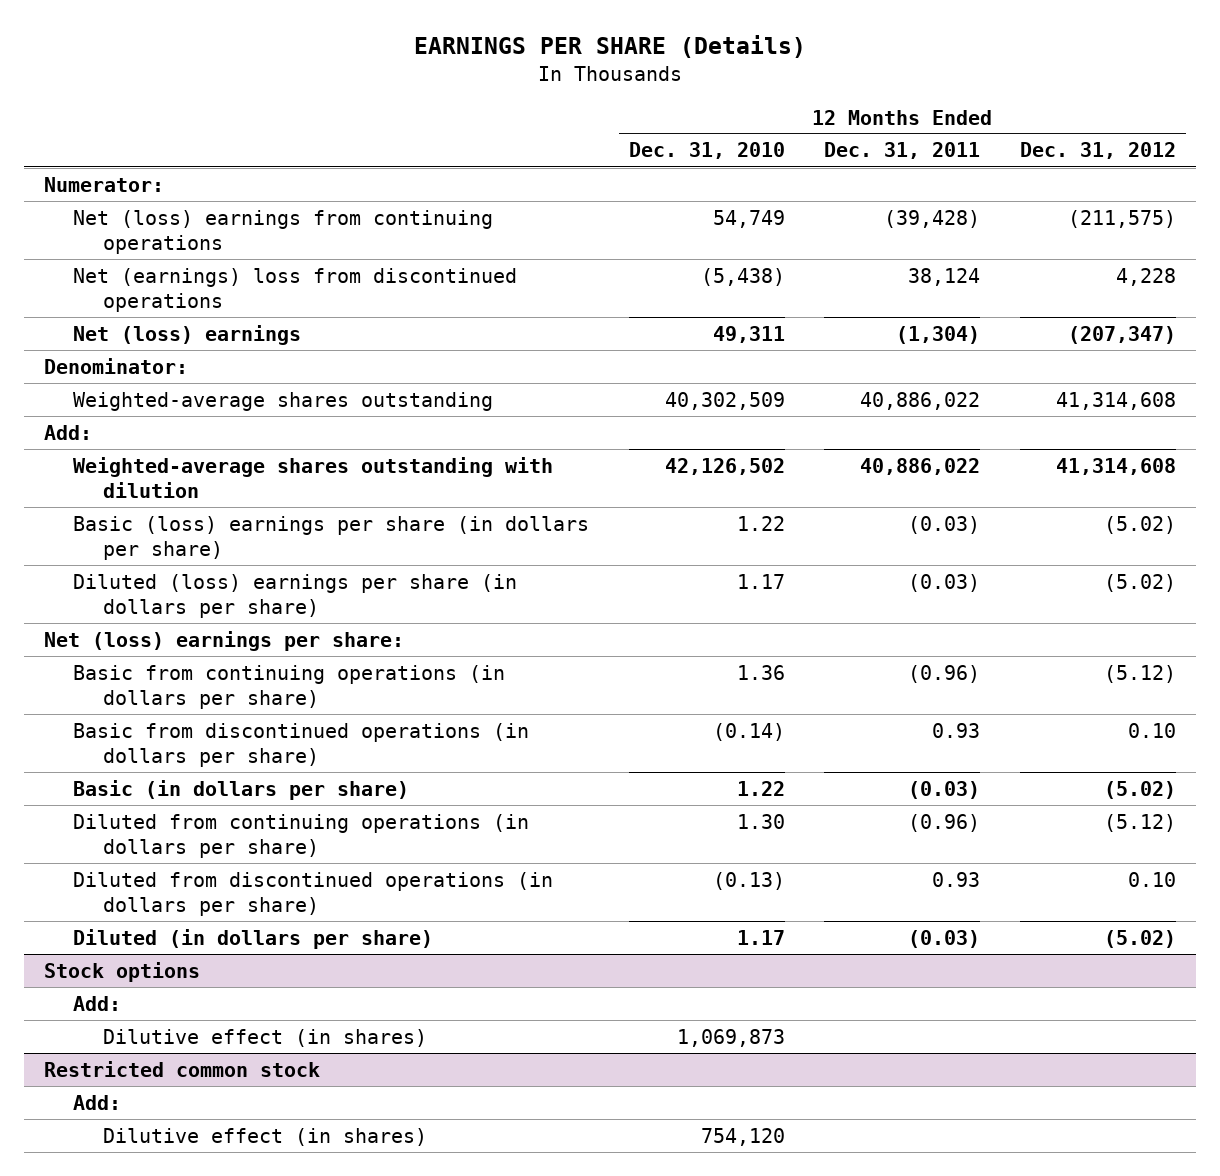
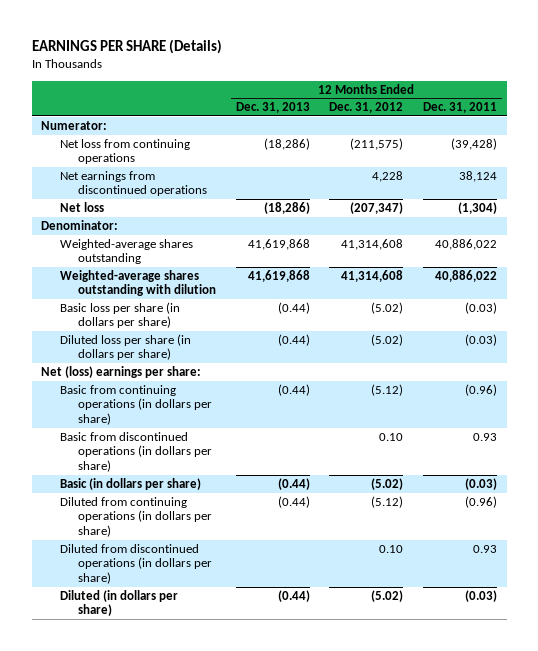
- | 12 Months Ended Dec. 31, 2010 | 12 Months Ended Dec. 31, 2011 | 12 Months Ended Dec. 31, 2012
+ | 12 Months Ended Dec. 31, 2013 | 12 Months Ended Dec. 31, 2012 | 12 Months Ended Dec. 31, 2011
- Net (loss) earnings from continuing operations | 54,749 | (39,428) | (211,575)
- Net (earnings) loss from discontinued operations | (5,438) | 38,124 | 4,228
- Net (loss) earnings | 49,311 | (1,304) | (207,347)
+ Net loss from continuing operations | (18,286) | (211,575) | (39,428)
+ Net earnings from discontinued operations | | 4,228 | 38,124
+ Net loss | (18,286) | (207,347) | (1,304)
- Add:
- Basic (loss) earnings per share (in dollars per share) | 1.22 | (0.03) | (5.02)
- Diluted (loss) earnings per share (in dollars per share) | 1.17 | (0.03) | (5.02)
+ Basic loss per share (in dollars per share) | (0.44) | (5.02) | (0.03)
+ Diluted loss per share (in dollars per share) | (0.44) | (5.02) | (0.03)
- Stock options
- Add:
- Dilutive effect (in shares) | 1,069,873 | |
- Restricted common stock
- Add:
- Dilutive effect (in shares) | 754,120 | |

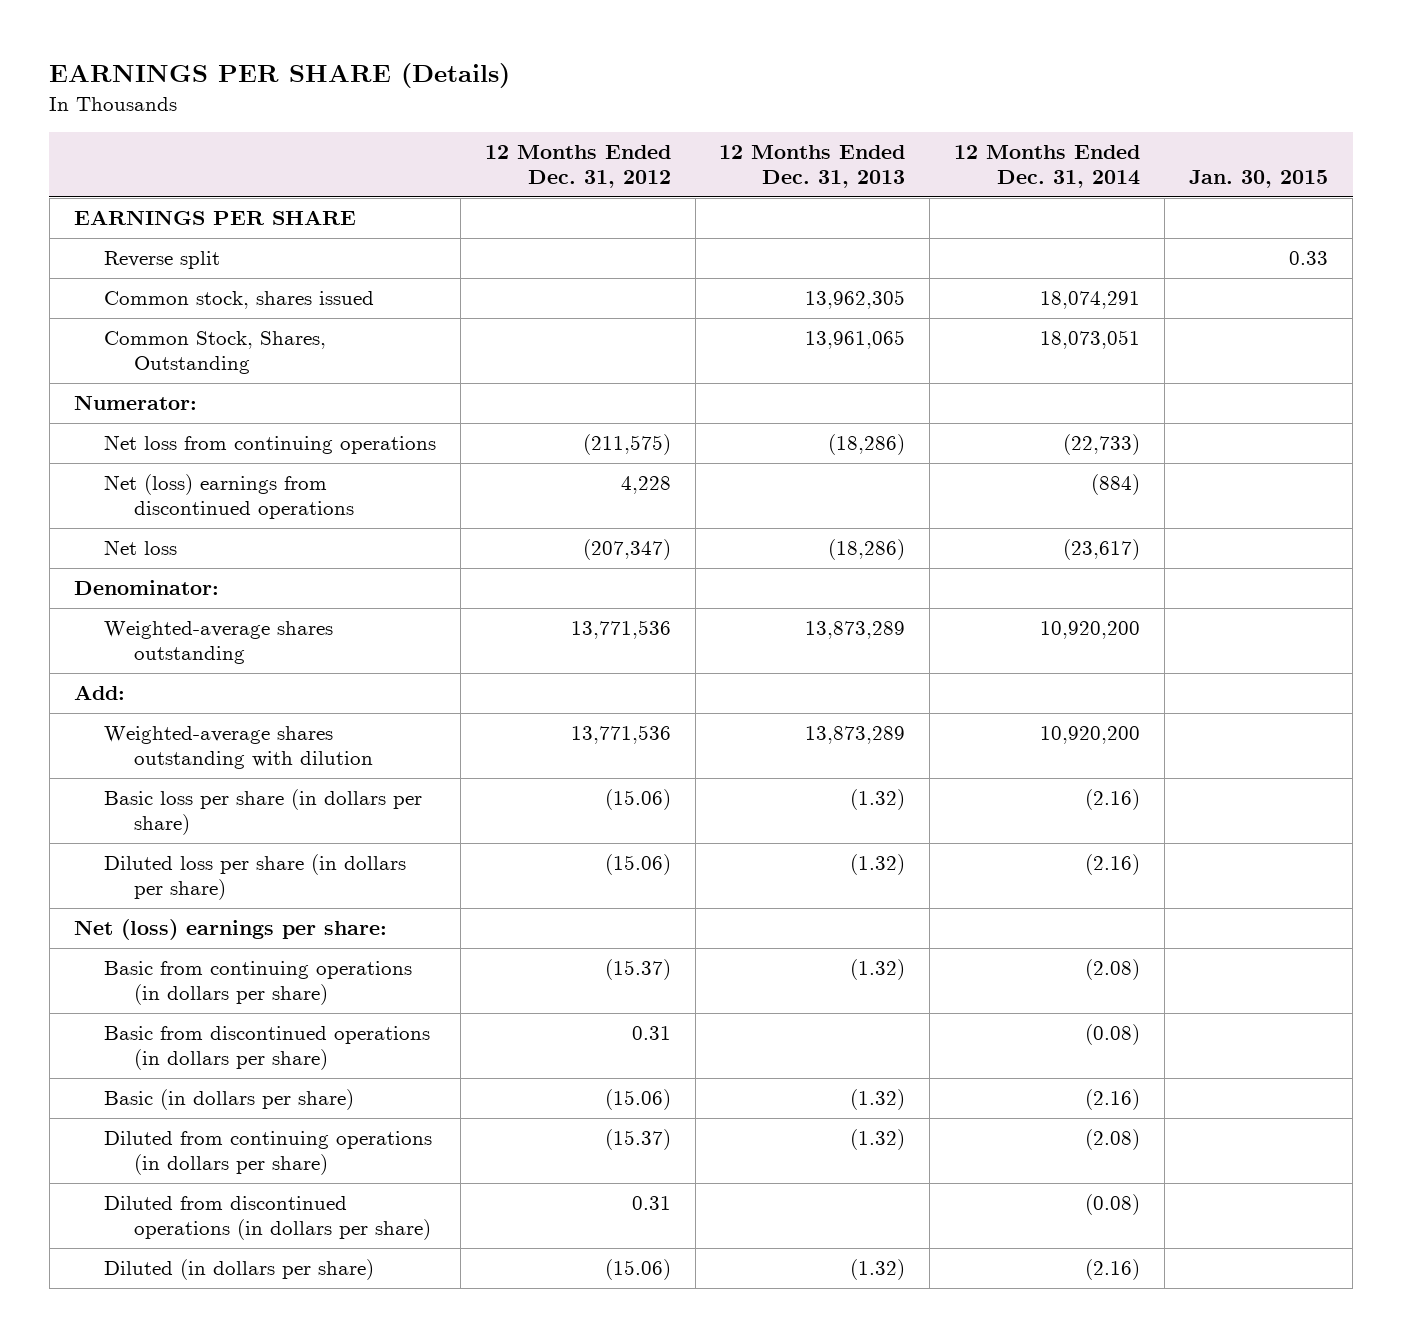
- | 12 Months Ended Dec. 31, 2013 | 12 Months Ended Dec. 31, 2012 | 12 Months Ended Dec. 31, 2011
+ | 12 Months Ended Dec. 31, 2012 | 12 Months Ended Dec. 31, 2013 | 12 Months Ended Dec. 31, 2014 | Jan. 30, 2015
+ EARNINGS PER SHARE
+ Reverse split | | | | 0.33
+ Common stock, shares issued | | 13,962,305 | 18,074,291 |
+ Common Stock, Shares, Outstanding | | 13,961,065 | 18,073,051 |
- Net earnings from discontinued operations | | 4,228 | 38,124
+ Net (loss) earnings from discontinued operations | 4,228 | | (884) |
- Weighted-average shares outstanding | 41,619,868 | 41,314,608 | 40,886,022
- Weighted-average shares outstanding with dilution | 41,619,868 | 41,314,608 | 40,886,022
- Basic loss per share (in dollars per share) | (0.44) | (5.02) | (0.03)
- Diluted loss per share (in dollars per share) | (0.44) | (5.02) | (0.03)
+ Weighted-average shares outstanding | 13,771,536 | 13,873,289 | 10,920,200 |
+ Add:
+ Weighted-average shares outstanding with dilution | 13,771,536 | 13,873,289 | 10,920,200 |
+ Basic loss per share (in dollars per share) | (15.06) | (1.32) | (2.16) |
+ Diluted loss per share (in dollars per share) | (15.06) | (1.32) | (2.16) |
- Basic from continuing operations (in dollars per share) | (0.44) | (5.12) | (0.96)
- Basic from discontinued operations (in dollars per share) | | 0.10 | 0.93
- Basic (in dollars per share) | (0.44) | (5.02) | (0.03)
- Diluted from continuing operations (in dollars per share) | (0.44) | (5.12) | (0.96)
- Diluted from discontinued operations (in dollars per share) | | 0.10 | 0.93
- Diluted (in dollars per share) | (0.44) | (5.02) | (0.03)
+ Basic from continuing operations (in dollars per share) | (15.37) | (1.32) | (2.08) |
+ Basic from discontinued operations (in dollars per share) | 0.31 | | (0.08) |
+ Basic (in dollars per share) | (15.06) | (1.32) | (2.16) |
+ Diluted from continuing operations (in dollars per share) | (15.37) | (1.32) | (2.08) |
+ Diluted from discontinued operations (in dollars per share) | 0.31 | | (0.08) |
+ Diluted (in dollars per share) | (15.06) | (1.32) | (2.16) |

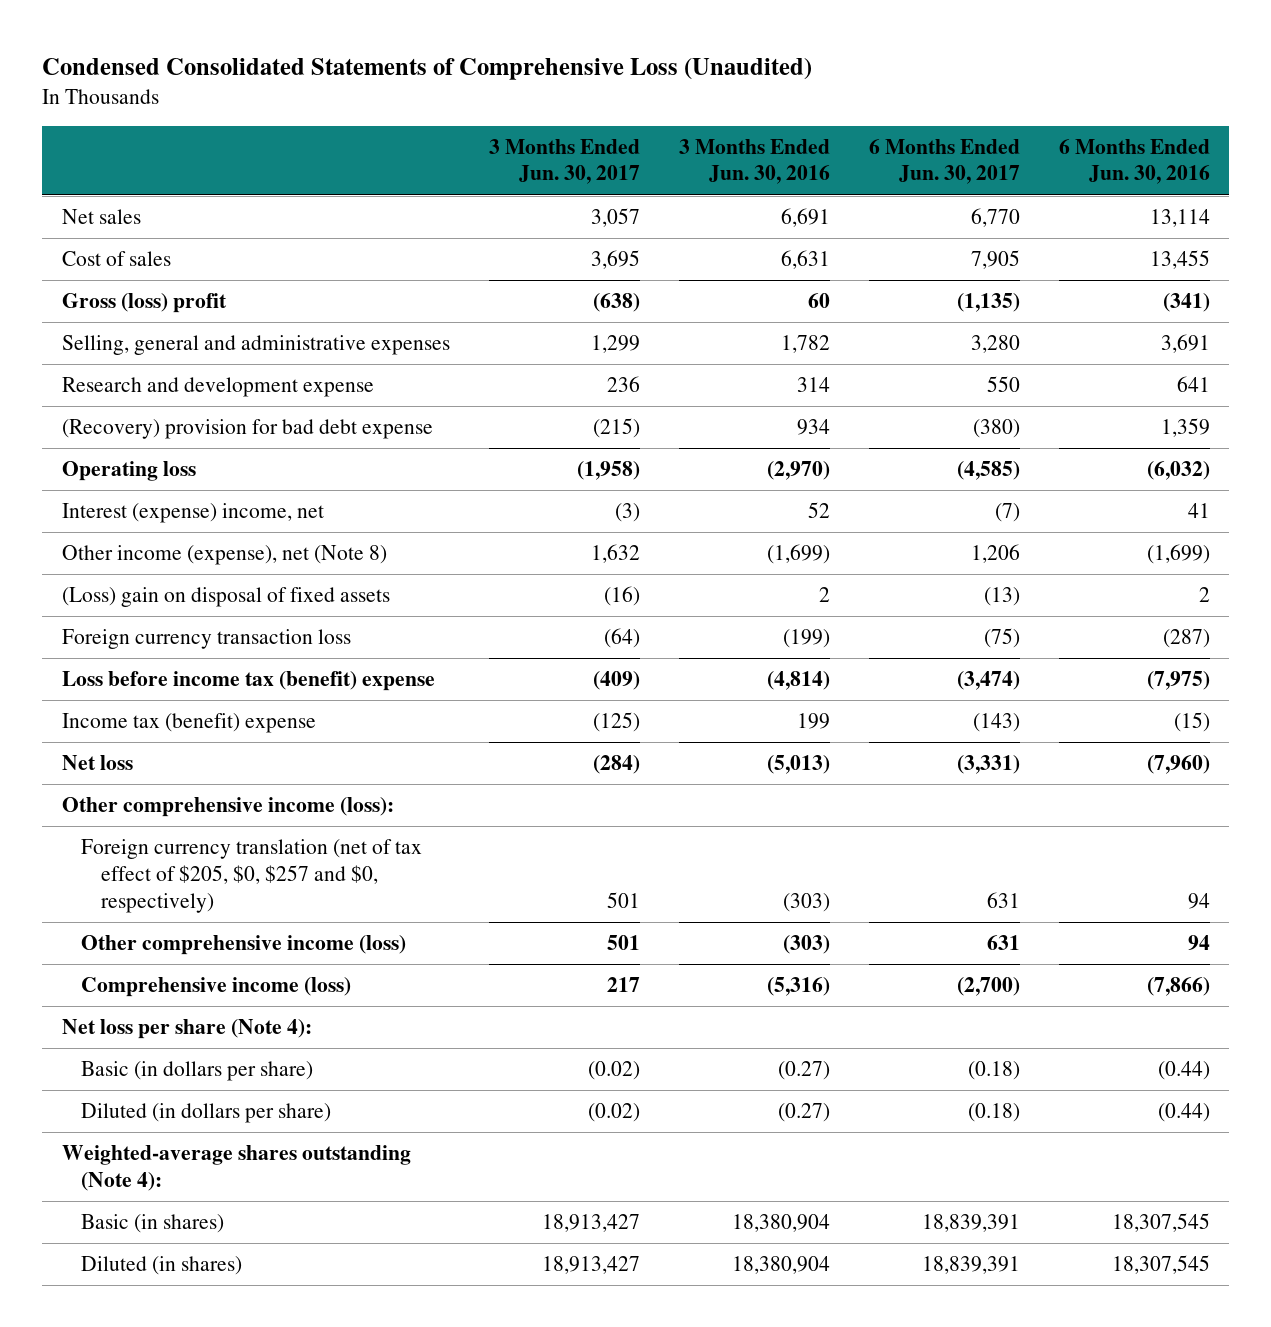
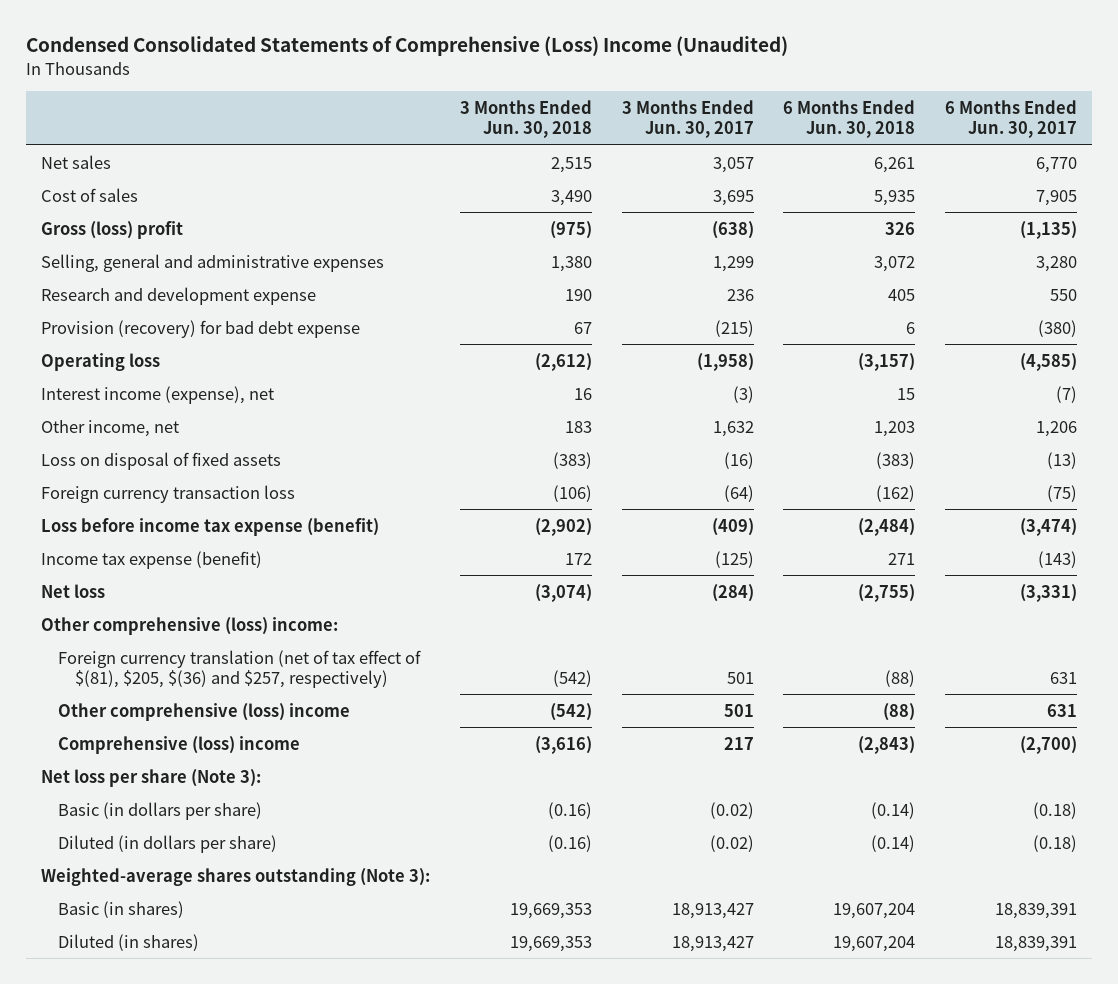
- Condensed Consolidated Statements of Comprehensive Loss (Unaudited)
+ Condensed Consolidated Statements of Comprehensive (Loss) Income (Unaudited)
- | 3 Months Ended Jun. 30, 2017 | 3 Months Ended Jun. 30, 2016 | 6 Months Ended Jun. 30, 2017 | 6 Months Ended Jun. 30, 2016
+ | 3 Months Ended Jun. 30, 2018 | 3 Months Ended Jun. 30, 2017 | 6 Months Ended Jun. 30, 2018 | 6 Months Ended Jun. 30, 2017
- (Recovery) provision for bad debt expense | (215) | 934 | (380) | 1,359
+ Provision (recovery) for bad debt expense | 67 | (215) | 6 | (380)
- Interest (expense) income, net | (3) | 52 | (7) | 41
- Other income (expense), net (Note 8) | 1,632 | (1,699) | 1,206 | (1,699)
- (Loss) gain on disposal of fixed assets | (16) | 2 | (13) | 2
+ Interest income (expense), net | 16 | (3) | 15 | (7)
+ Other income, net | 183 | 1,632 | 1,203 | 1,206
+ Loss on disposal of fixed assets | (383) | (16) | (383) | (13)
- Loss before income tax (benefit) expense | (409) | (4,814) | (3,474) | (7,975)
- Income tax (benefit) expense | (125) | 199 | (143) | (15)
+ Loss before income tax expense (benefit) | (2,902) | (409) | (2,484) | (3,474)
+ Income tax expense (benefit) | 172 | (125) | 271 | (143)
- Other comprehensive income (loss):
- Foreign currency translation (net of tax effect of $205, $0, $257 and $0, respectively) | 501 | (303) | 631 | 94
- Other comprehensive income (loss) | 501 | (303) | 631 | 94
- Comprehensive income (loss) | 217 | (5,316) | (2,700) | (7,866)
- Net loss per share (Note 4):
+ Other comprehensive (loss) income:
+ Foreign currency translation (net of tax effect of $(81), $205, $(36) and $257, respectively) | (542) | 501 | (88) | 631
+ Other comprehensive (loss) income | (542) | 501 | (88) | 631
+ Comprehensive (loss) income | (3,616) | 217 | (2,843) | (2,700)
+ Net loss per share (Note 3):
- Weighted-average shares outstanding (Note 4):
+ Weighted-average shares outstanding (Note 3):

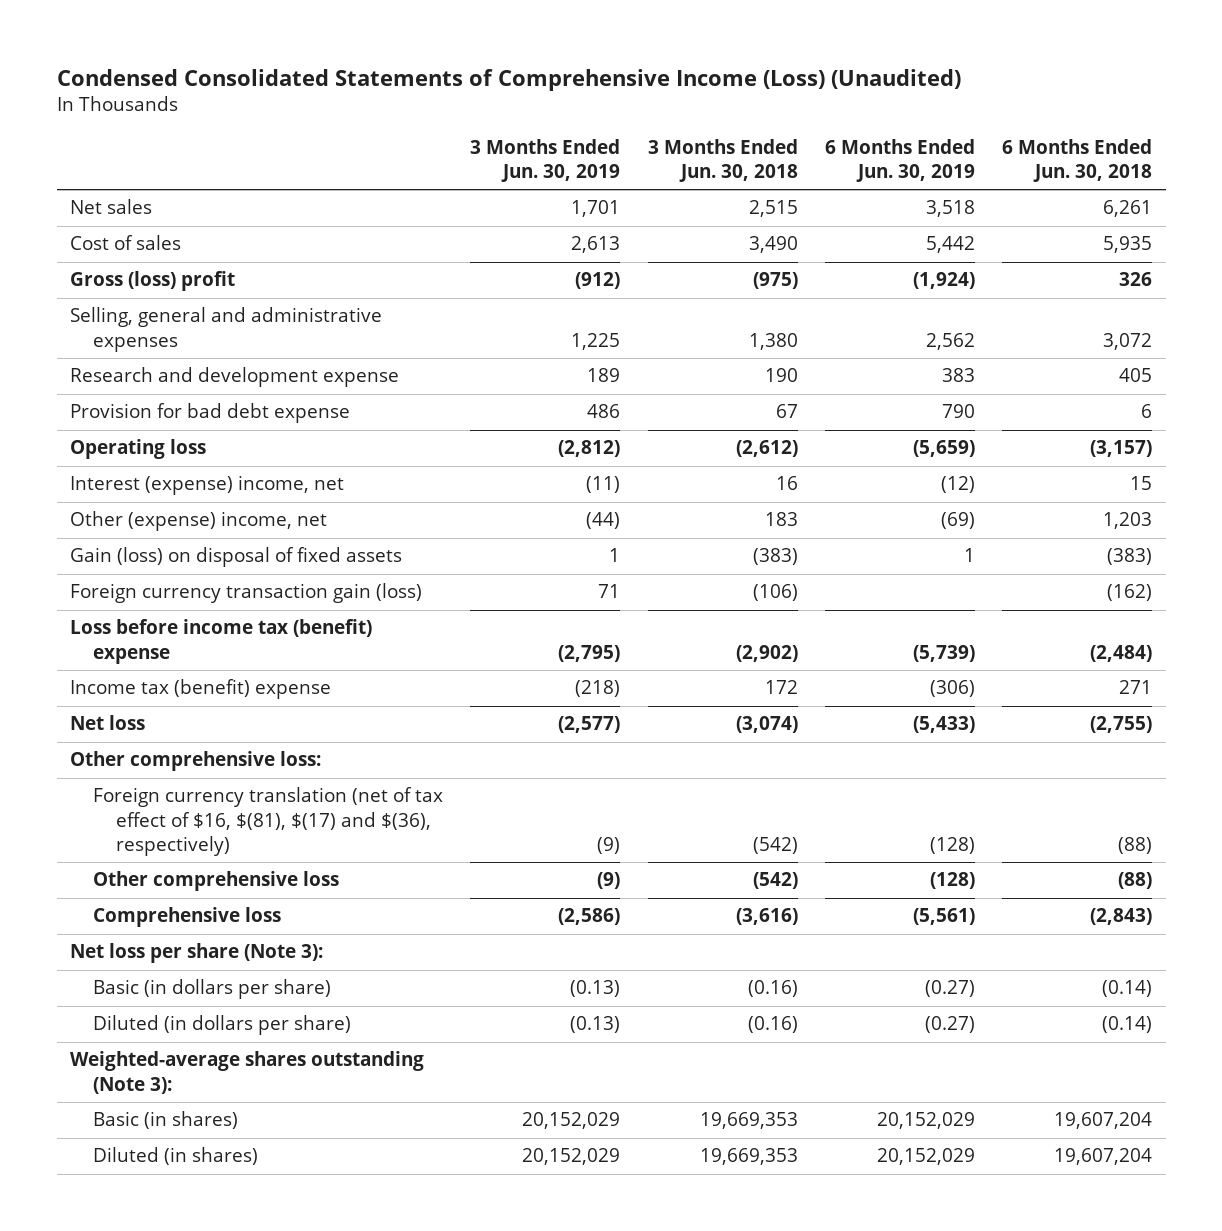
- Condensed Consolidated Statements of Comprehensive (Loss) Income (Unaudited)
+ Condensed Consolidated Statements of Comprehensive Income (Loss) (Unaudited)
- | 3 Months Ended Jun. 30, 2018 | 3 Months Ended Jun. 30, 2017 | 6 Months Ended Jun. 30, 2018 | 6 Months Ended Jun. 30, 2017
+ | 3 Months Ended Jun. 30, 2019 | 3 Months Ended Jun. 30, 2018 | 6 Months Ended Jun. 30, 2019 | 6 Months Ended Jun. 30, 2018
- Provision (recovery) for bad debt expense | 67 | (215) | 6 | (380)
+ Provision for bad debt expense | 486 | 67 | 790 | 6
- Interest income (expense), net | 16 | (3) | 15 | (7)
- Other income, net | 183 | 1,632 | 1,203 | 1,206
- Loss on disposal of fixed assets | (383) | (16) | (383) | (13)
- Foreign currency transaction loss | (106) | (64) | (162) | (75)
- Loss before income tax expense (benefit) | (2,902) | (409) | (2,484) | (3,474)
- Income tax expense (benefit) | 172 | (125) | 271 | (143)
+ Interest (expense) income, net | (11) | 16 | (12) | 15
+ Other (expense) income, net | (44) | 183 | (69) | 1,203
+ Gain (loss) on disposal of fixed assets | 1 | (383) | 1 | (383)
+ Foreign currency transaction gain (loss) | 71 | (106) | | (162)
+ Loss before income tax (benefit) expense | (2,795) | (2,902) | (5,739) | (2,484)
+ Income tax (benefit) expense | (218) | 172 | (306) | 271
- Other comprehensive (loss) income:
- Foreign currency translation (net of tax effect of $(81), $205, $(36) and $257, respectively) | (542) | 501 | (88) | 631
- Other comprehensive (loss) income | (542) | 501 | (88) | 631
- Comprehensive (loss) income | (3,616) | 217 | (2,843) | (2,700)
+ Other comprehensive loss:
+ Foreign currency translation (net of tax effect of $16, $(81), $(17) and $(36), respectively) | (9) | (542) | (128) | (88)
+ Other comprehensive loss | (9) | (542) | (128) | (88)
+ Comprehensive loss | (2,586) | (3,616) | (5,561) | (2,843)

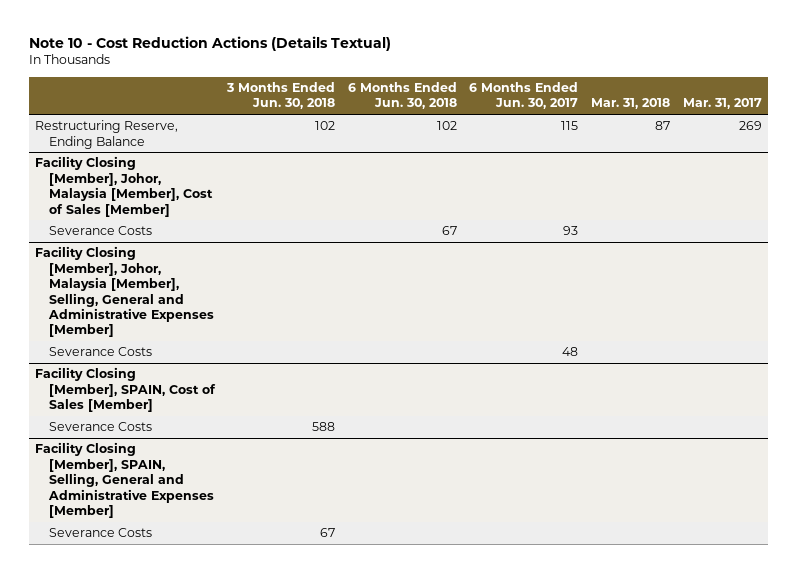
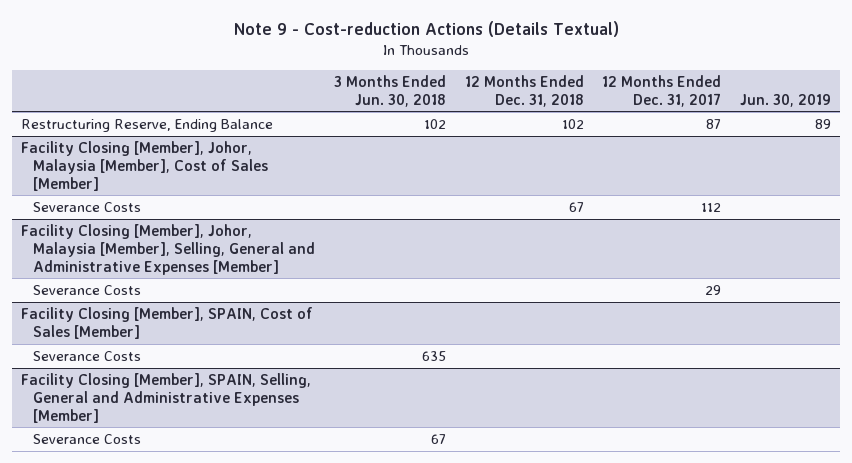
- Note 10 - Cost Reduction Actions (Details Textual)
+ Note 9 - Cost-reduction Actions (Details Textual)
- | 3 Months Ended Jun. 30, 2018 | 6 Months Ended Jun. 30, 2018 | 6 Months Ended Jun. 30, 2017 | Mar. 31, 2018 | Mar. 31, 2017
+ | 3 Months Ended Jun. 30, 2018 | 12 Months Ended Dec. 31, 2018 | 12 Months Ended Dec. 31, 2017 | Jun. 30, 2019
@ Facility Closing [Member], SPAIN, Cost of Sales [Member]
- Severance Costs | 588 | | | |
+ Severance Costs | 635 | | |

